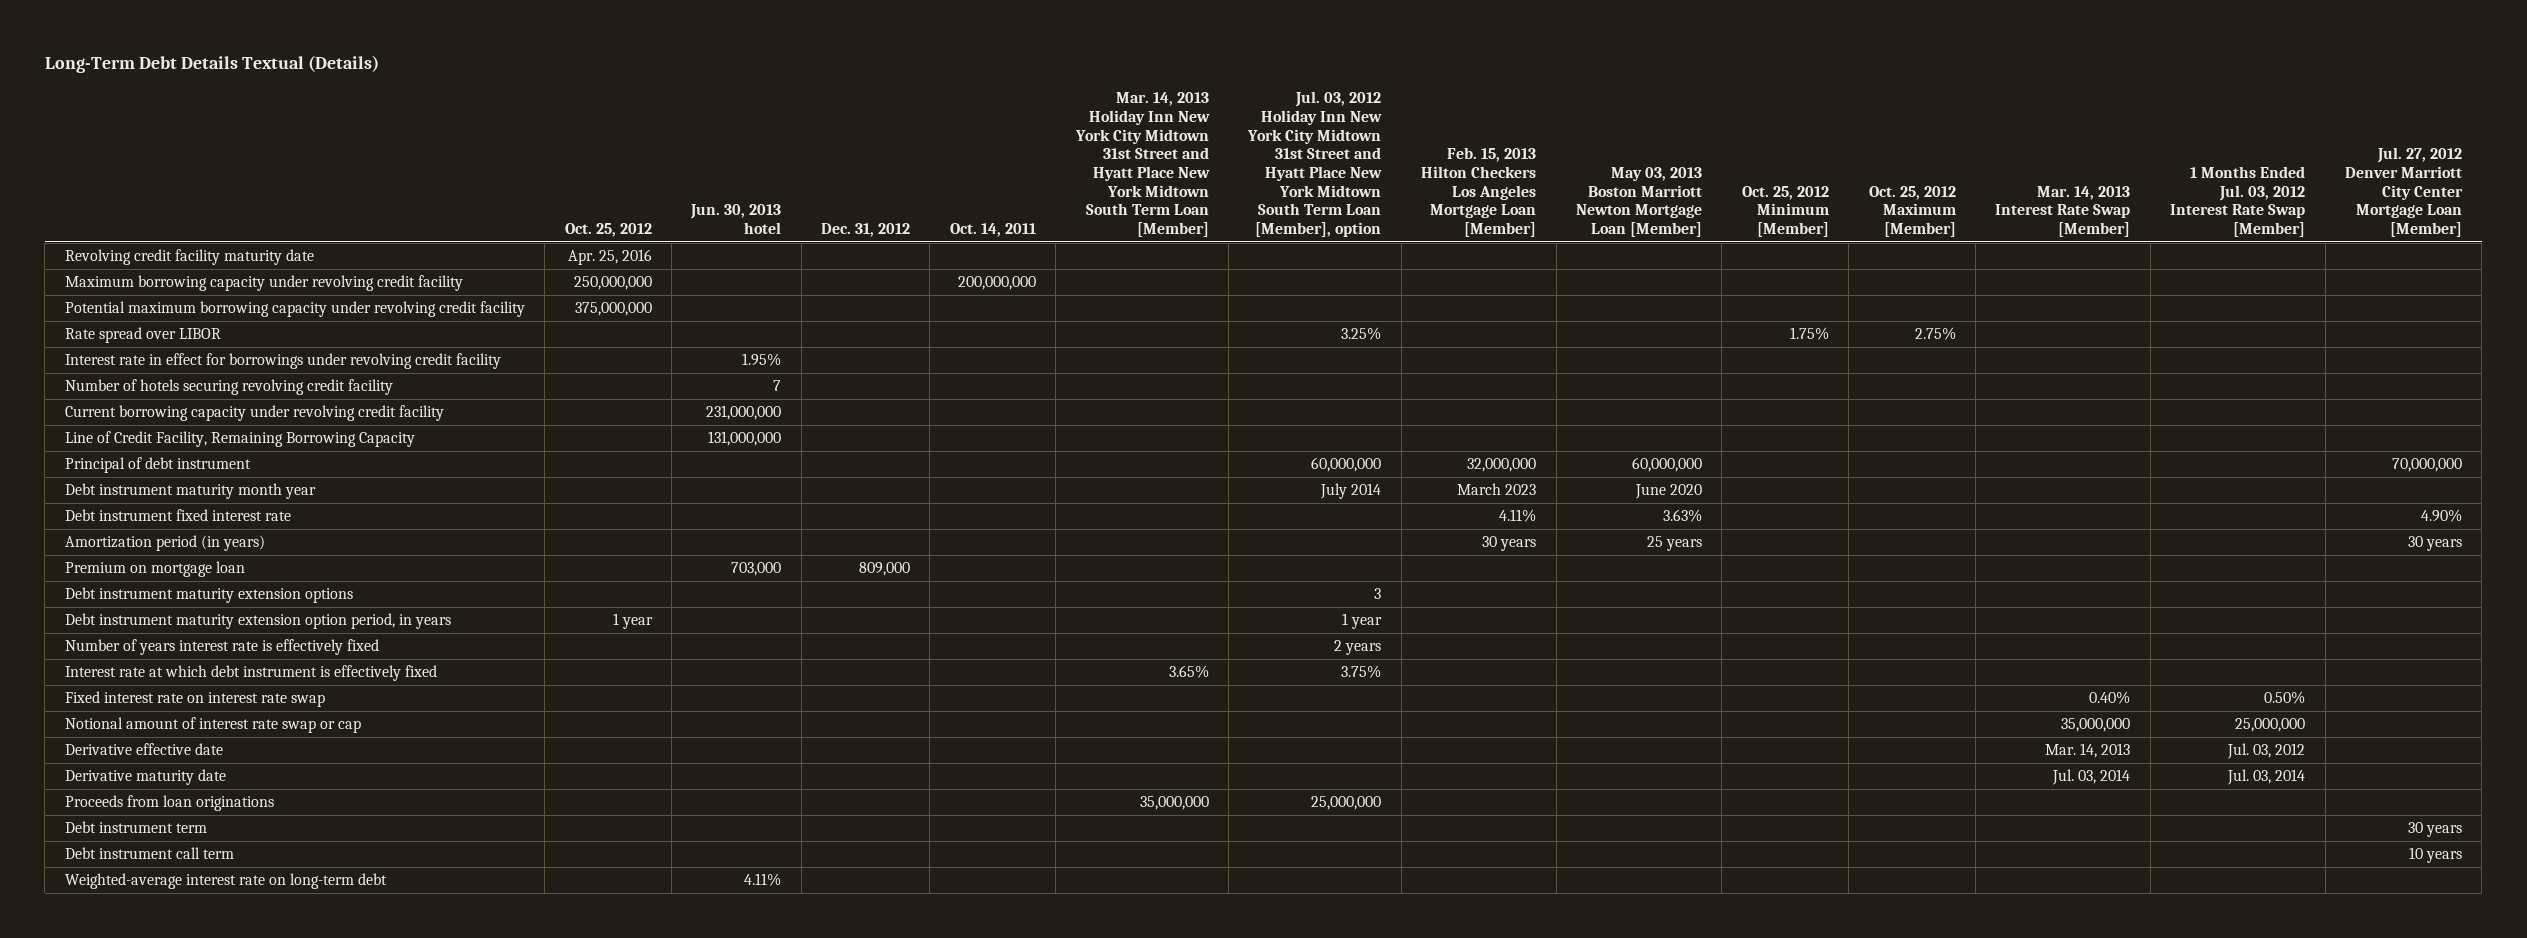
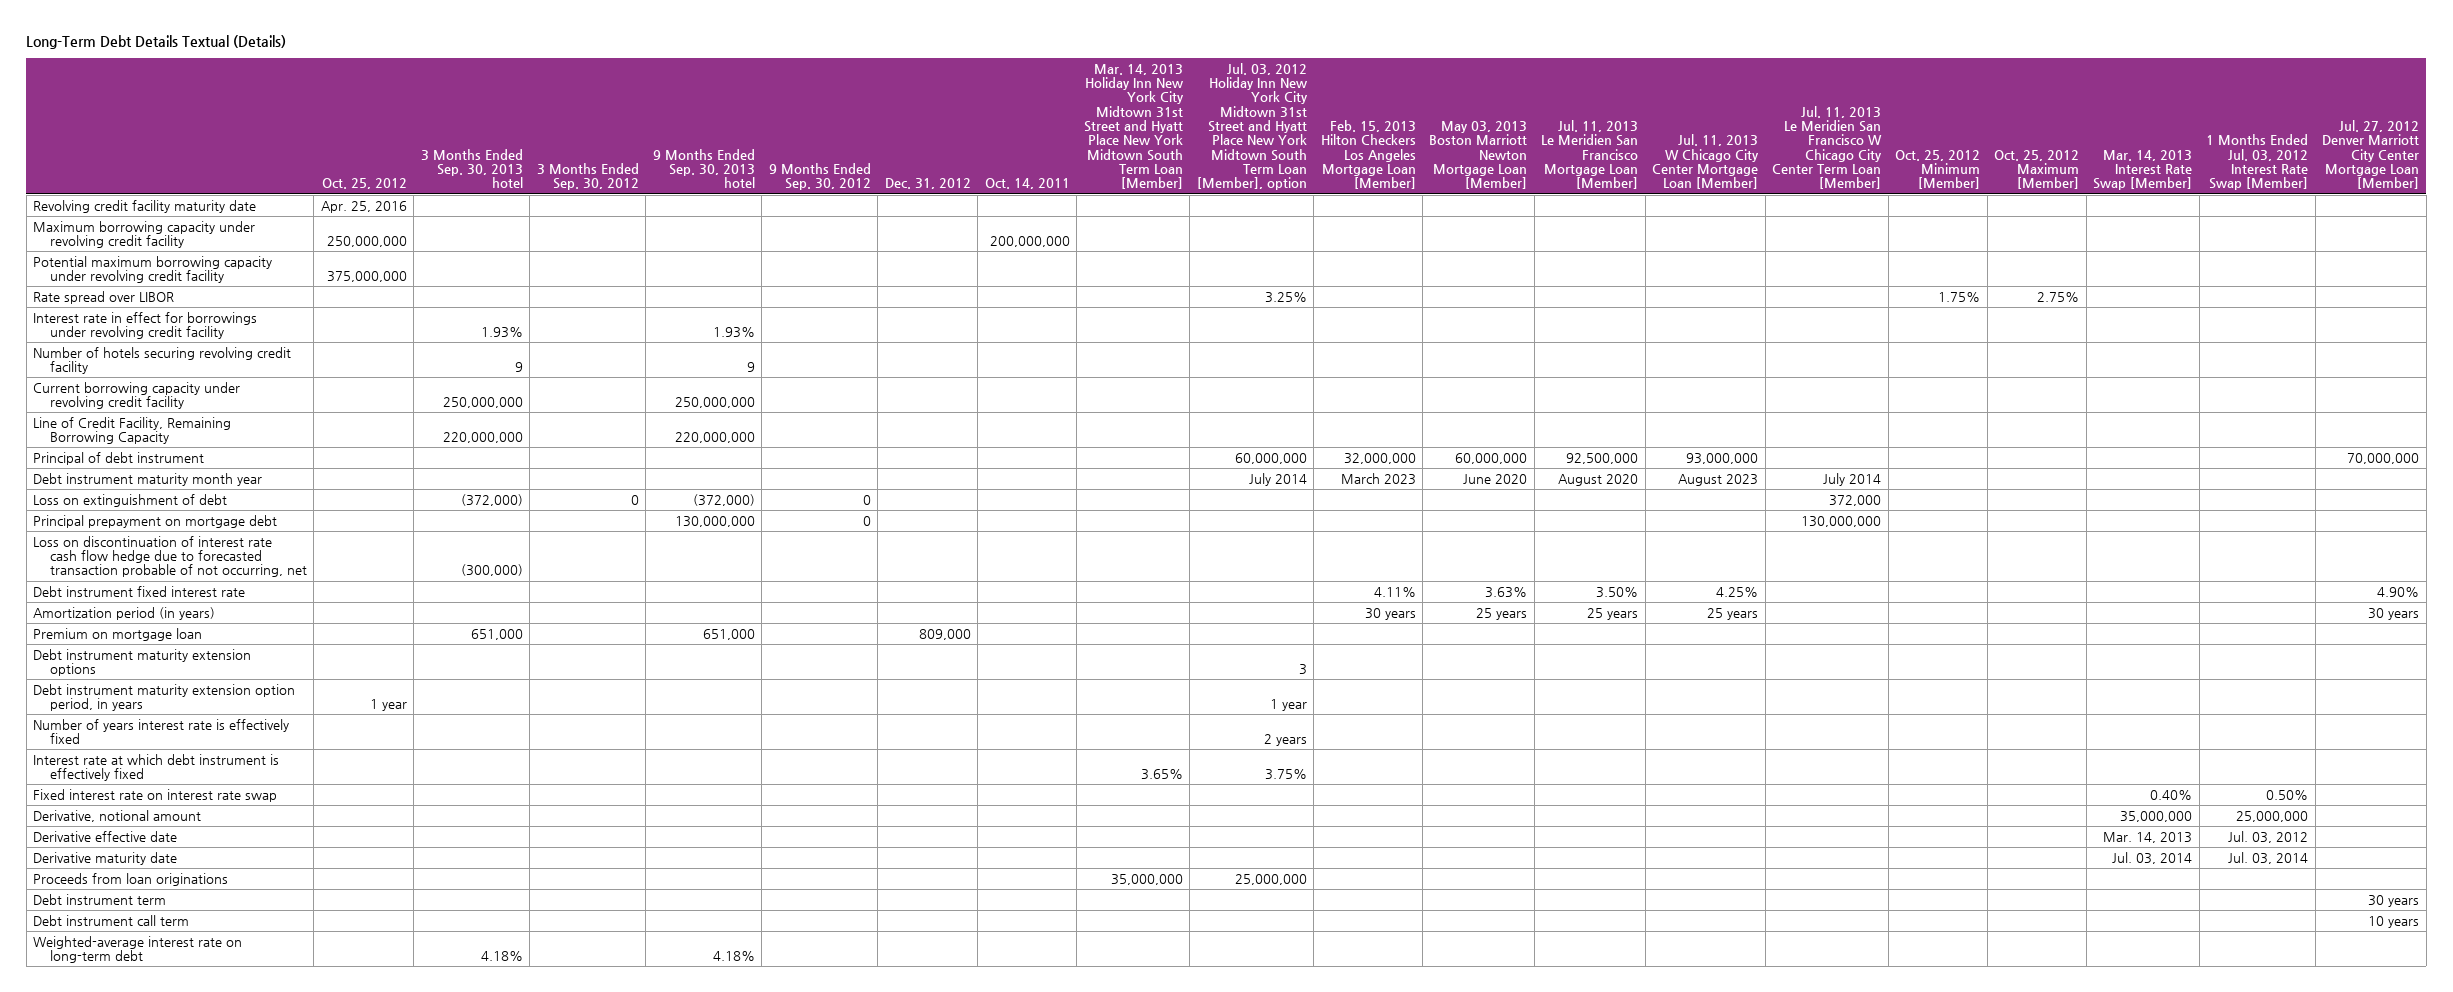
- | Oct. 25, 2012 | Jun. 30, 2013 hotel | Dec. 31, 2012 | Oct. 14, 2011 | Mar. 14, 2013 Holiday Inn New York City Midtown 31st Street and Hyatt Place New York Midtown South Term Loan [Member] | Jul. 03, 2012 Holiday Inn New York City Midtown 31st Street and Hyatt Place New York Midtown South Term Loan [Member], option | Feb. 15, 2013 Hilton Checkers Los Angeles Mortgage Loan [Member] | May 03, 2013 Boston Marriott Newton Mortgage Loan [Member] | Oct. 25, 2012 Minimum [Member] | Oct. 25, 2012 Maximum [Member] | Mar. 14, 2013 Interest Rate Swap [Member] | 1 Months Ended Jul. 03, 2012 Interest Rate Swap [Member] | Jul. 27, 2012 Denver Marriott City Center Mortgage Loan [Member]
+ | Oct. 25, 2012 | 3 Months Ended Sep. 30, 2013 hotel | 3 Months Ended Sep. 30, 2012 | 9 Months Ended Sep. 30, 2013 hotel | 9 Months Ended Sep. 30, 2012 | Dec. 31, 2012 | Oct. 14, 2011 | Mar. 14, 2013 Holiday Inn New York City Midtown 31st Street and Hyatt Place New York Midtown South Term Loan [Member] | Jul. 03, 2012 Holiday Inn New York City Midtown 31st Street and Hyatt Place New York Midtown South Term Loan [Member], option | Feb. 15, 2013 Hilton Checkers Los Angeles Mortgage Loan [Member] | May 03, 2013 Boston Marriott Newton Mortgage Loan [Member] | Jul. 11, 2013 Le Meridien San Francisco Mortgage Loan [Member] | Jul. 11, 2013 W Chicago City Center Mortgage Loan [Member] | Jul. 11, 2013 Le Meridien San Francisco W Chicago City Center Term Loan [Member] | Oct. 25, 2012 Minimum [Member] | Oct. 25, 2012 Maximum [Member] | Mar. 14, 2013 Interest Rate Swap [Member] | 1 Months Ended Jul. 03, 2012 Interest Rate Swap [Member] | Jul. 27, 2012 Denver Marriott City Center Mortgage Loan [Member]
+ Loss on extinguishment of debt | | (372,000) | 0 | (372,000) | 0 | | | | | | | | | 372,000 | | | | |
+ Principal prepayment on mortgage debt | | | | 130,000,000 | 0 | | | | | | | | | 130,000,000 | | | | |
+ Loss on discontinuation of interest rate cash flow hedge due to forecasted transaction probable of not occurring, net | | (300,000) | | | | | | | | | | | | | | | | |
- Notional amount of interest rate swap or cap | | | | | | | | | | | 35,000,000 | 25,000,000 |
+ Derivative, notional amount | | | | | | | | | | | | | | | | | 35,000,000 | 25,000,000 |

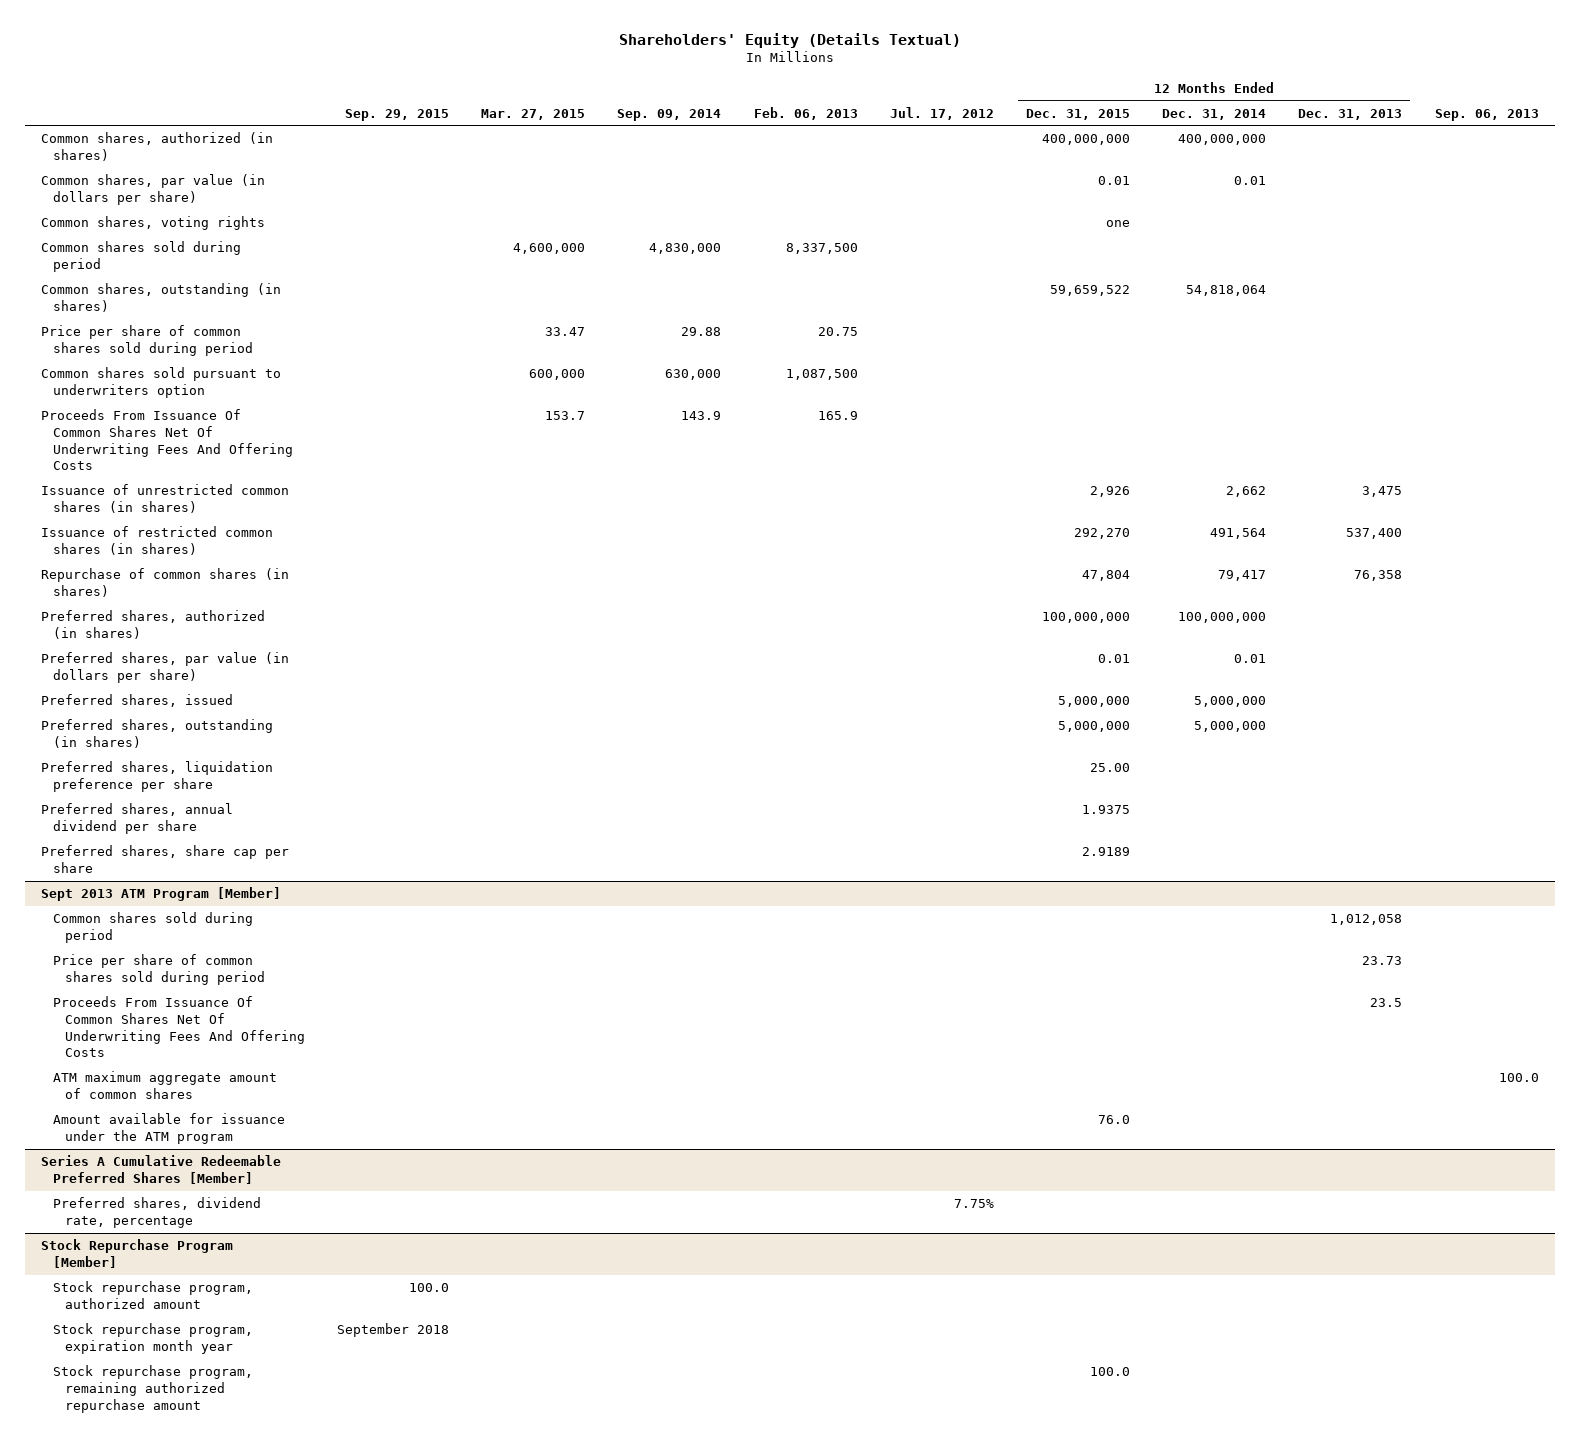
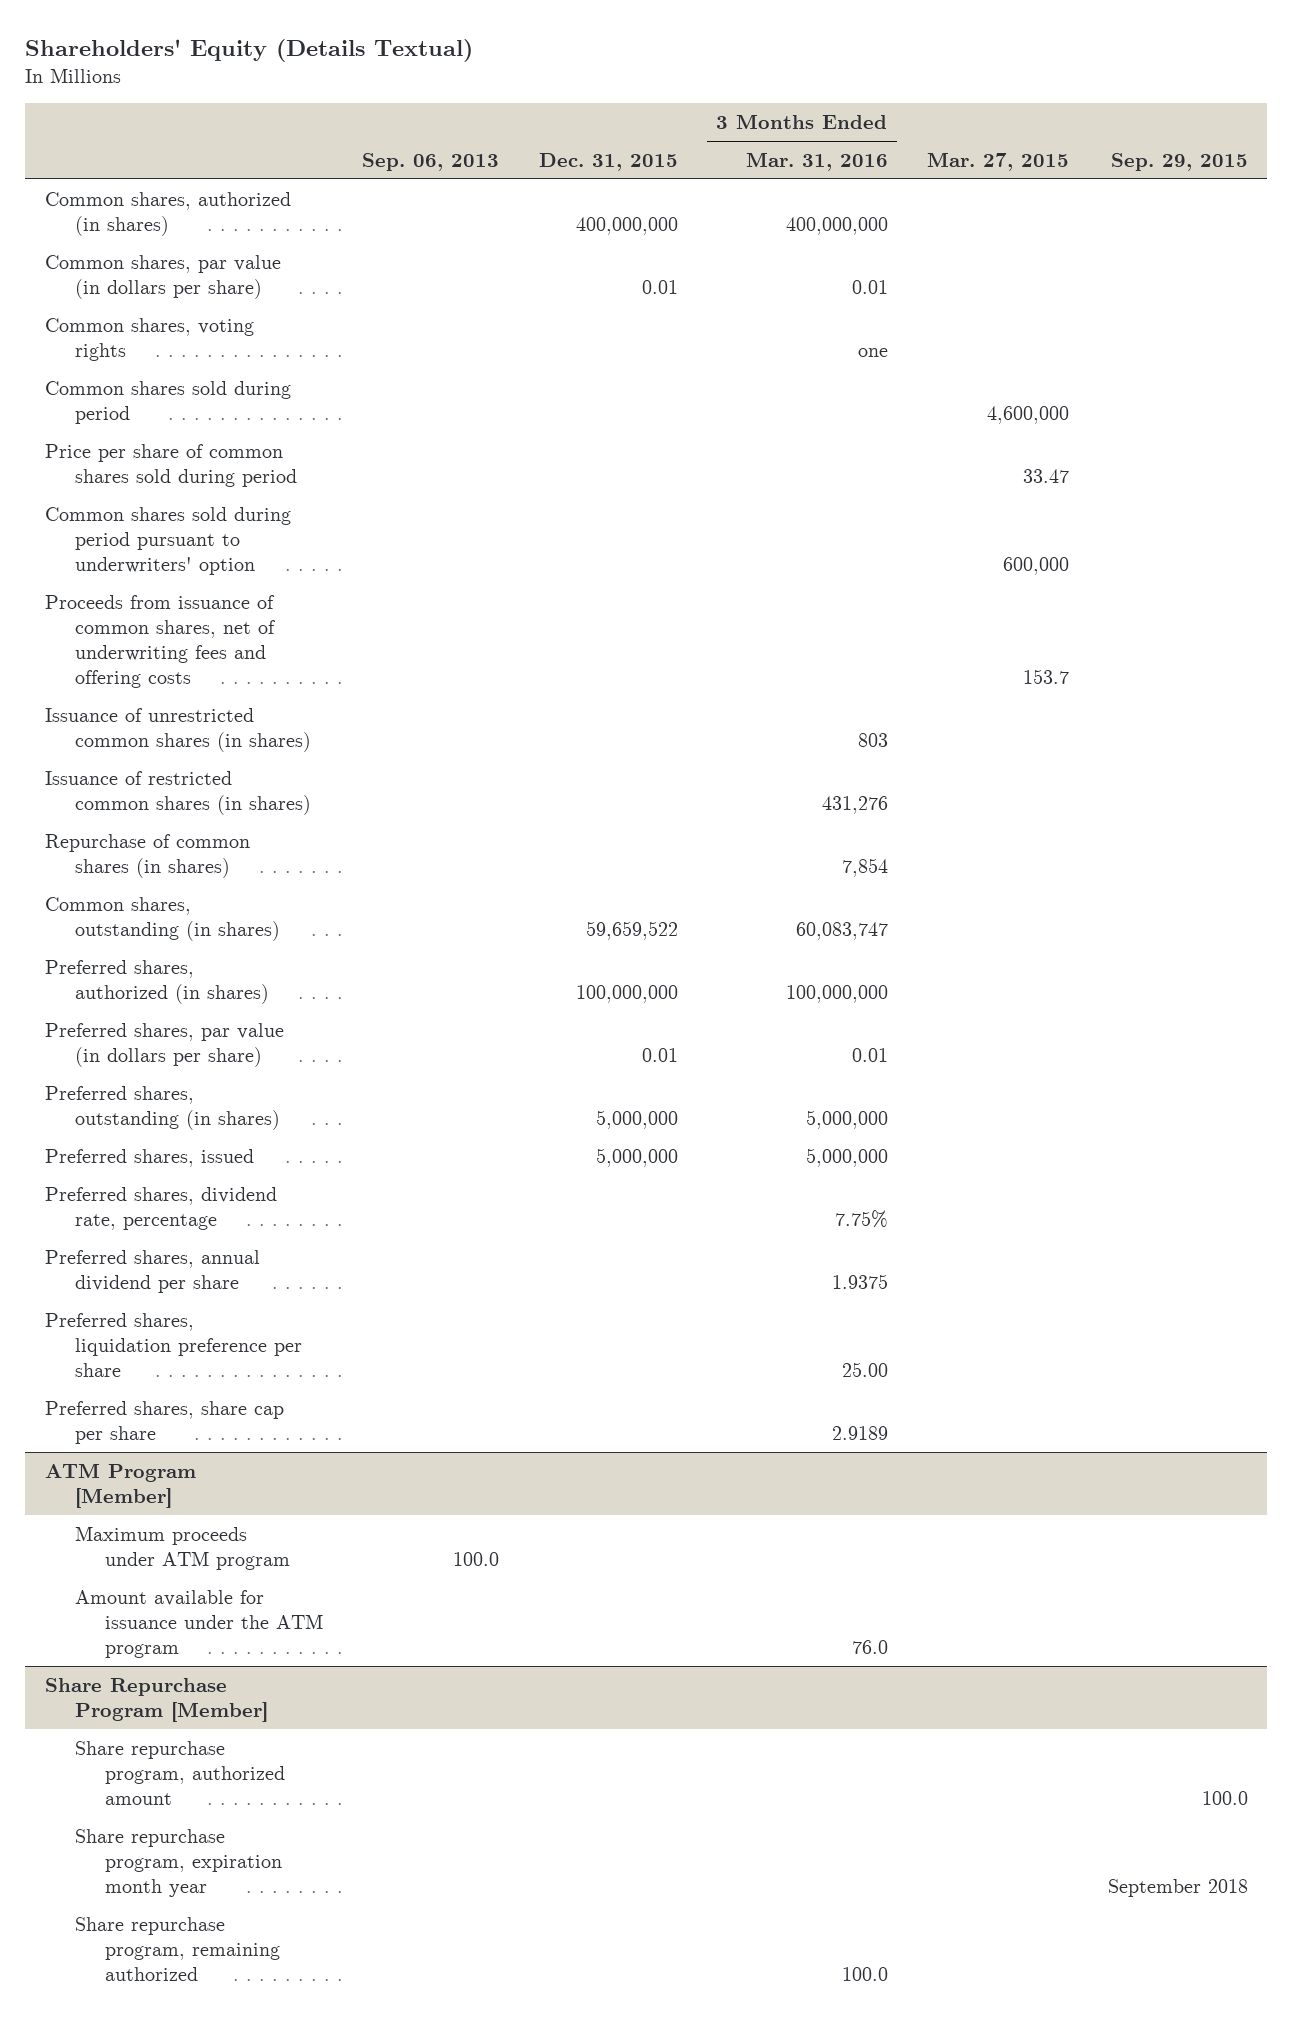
- | Sep. 29, 2015 | Mar. 27, 2015 | Sep. 09, 2014 | Feb. 06, 2013 | Jul. 17, 2012 | 12 Months Ended Dec. 31, 2015 | 12 Months Ended Dec. 31, 2014 | 12 Months Ended Dec. 31, 2013 | Sep. 06, 2013
+ | Sep. 06, 2013 | Dec. 31, 2015 | 3 Months Ended Mar. 31, 2016 | Mar. 27, 2015 | Sep. 29, 2015
- Common shares sold pursuant to underwriters option | | 600,000 | 630,000 | 1,087,500 | | | | |
- Proceeds From Issuance Of Common Shares Net Of Underwriting Fees And Offering Costs | | 153.7 | 143.9 | 165.9 | | | | |
+ Common shares sold during period pursuant to underwriters' option | | | | 600,000 |
+ Proceeds from issuance of common shares, net of underwriting fees and offering costs | | | | 153.7 |
moved down: Common shares, outstanding (in shares) | | 59,659,522 | 60,083,747 | |
moved down: Preferred shares, issued | | 5,000,000 | 5,000,000 | |
+ Preferred shares, dividend rate, percentage | | | 7.75% | |
moved down: Preferred shares, liquidation preference per share | | | 25.00 | |
- Sept 2013 ATM Program [Member]
- Common shares sold during period | | | | | | | | 1,012,058 |
- Price per share of common shares sold during period | | | | | | | | 23.73 |
- Proceeds From Issuance Of Common Shares Net Of Underwriting Fees And Offering Costs | | | | | | | | 23.5 |
- ATM maximum aggregate amount of common shares | | | | | | | | | 100.0
- Amount available for issuance under the ATM program | | | | | | 76.0 | | |
- Series A Cumulative Redeemable Preferred Shares [Member]
- Preferred shares, dividend rate, percentage | | | | | 7.75% | | | |
- Stock Repurchase Program [Member]
- Stock repurchase program, authorized amount | 100.0 | | | | | | | |
- Stock repurchase program, expiration month year | September 2018 | | | | | | | |
- Stock repurchase program, remaining authorized repurchase amount | | | | | | 100.0 | | |
+ ATM Program [Member]
+ Maximum proceeds under ATM program | 100.0 | | | |
+ Amount available for issuance under the ATM program | | | 76.0 | |
+ Share Repurchase Program [Member]
+ Share repurchase program, authorized amount | | | | | 100.0
+ Share repurchase program, expiration month year | | | | | September 2018
+ Share repurchase program, remaining authorized | | | 100.0 | |

